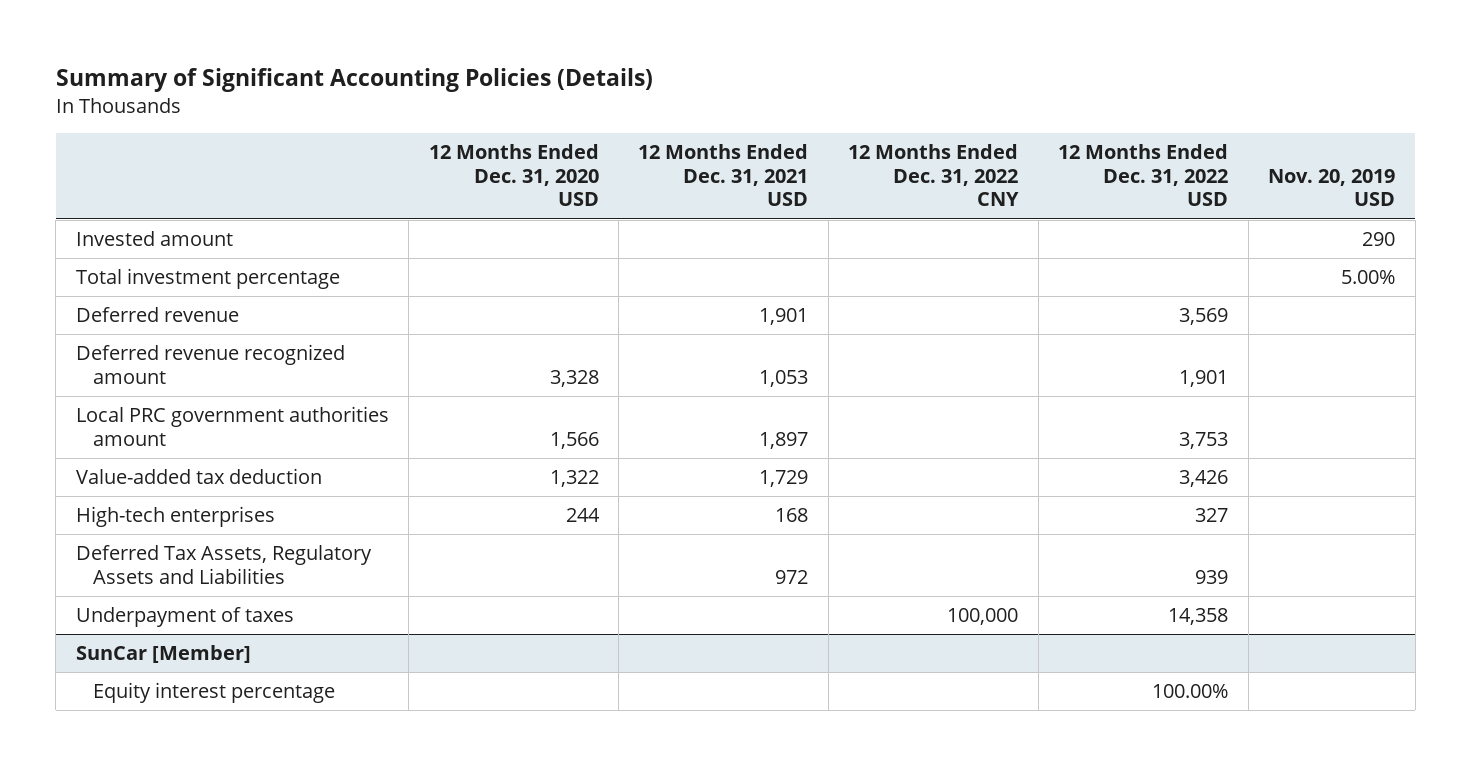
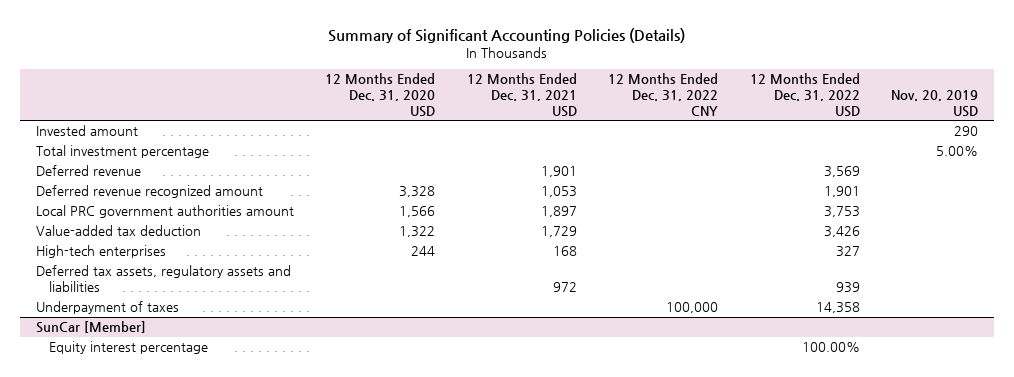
- Deferred Tax Assets, Regulatory Assets and Liabilities | | 972 | | 939 |
+ Deferred tax assets, regulatory assets and liabilities | | 972 | | 939 |

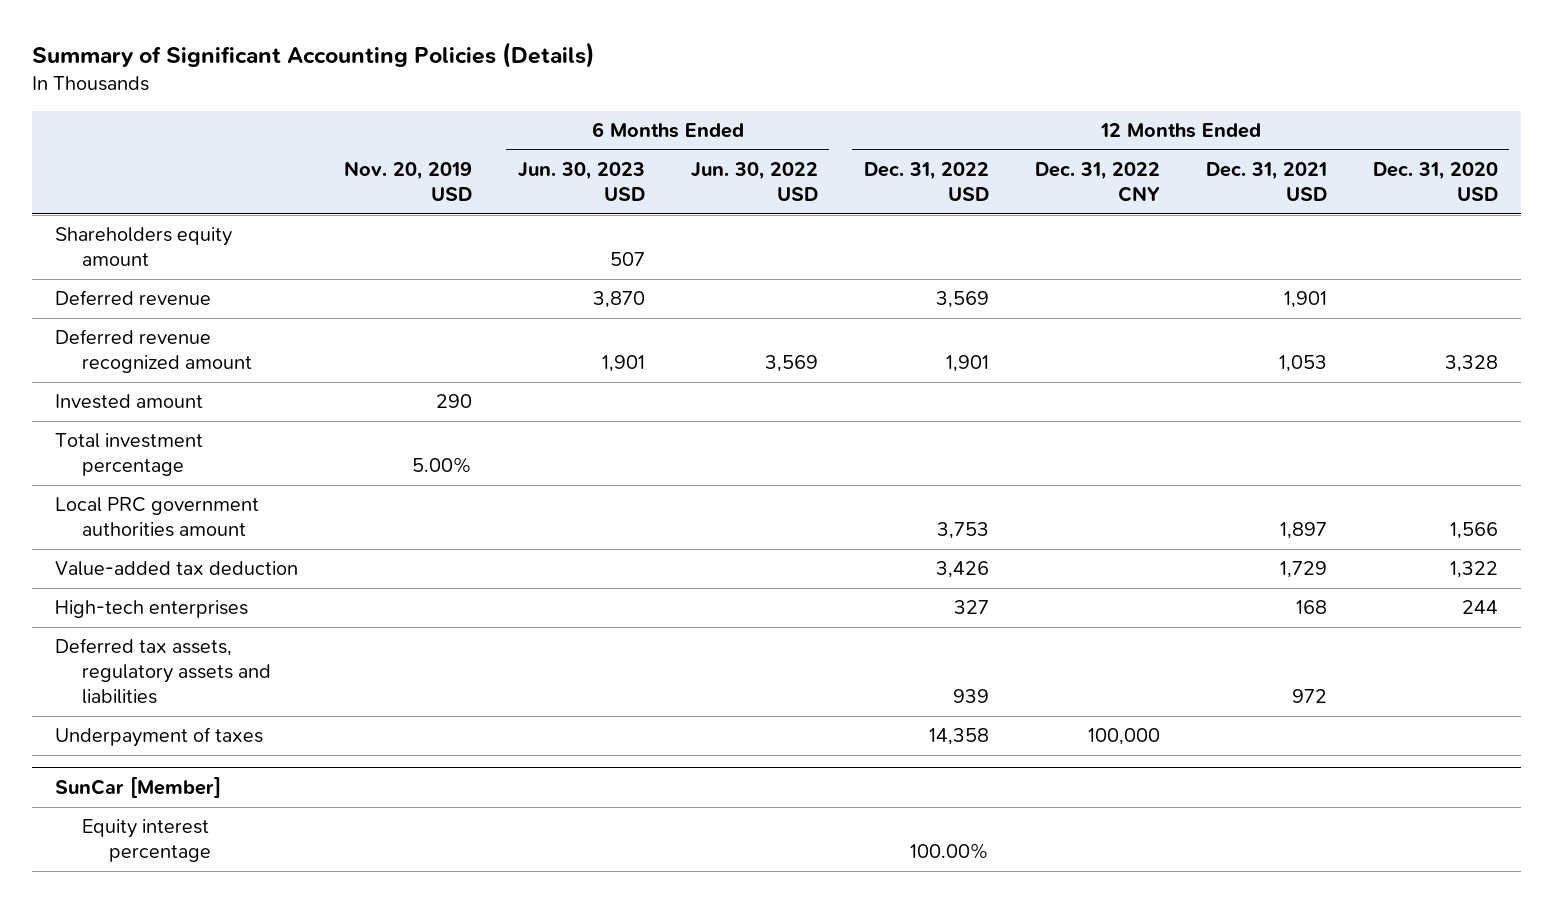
- | 12 Months Ended Dec. 31, 2020 USD | 12 Months Ended Dec. 31, 2021 USD | 12 Months Ended Dec. 31, 2022 CNY | 12 Months Ended Dec. 31, 2022 USD | Nov. 20, 2019 USD
+ | Nov. 20, 2019 USD | 6 Months Ended Jun. 30, 2023 USD | 6 Months Ended Jun. 30, 2022 USD | 12 Months Ended Dec. 31, 2022 USD | 12 Months Ended Dec. 31, 2022 CNY | 12 Months Ended Dec. 31, 2021 USD | 12 Months Ended Dec. 31, 2020 USD
+ Shareholders equity amount | | 507 | | | | |
moved down: Invested amount | 290 | | | | | |
moved down: Total investment percentage | 5.00% | | | | | |

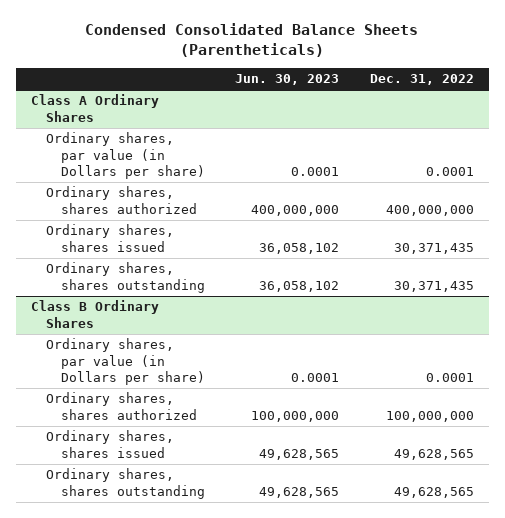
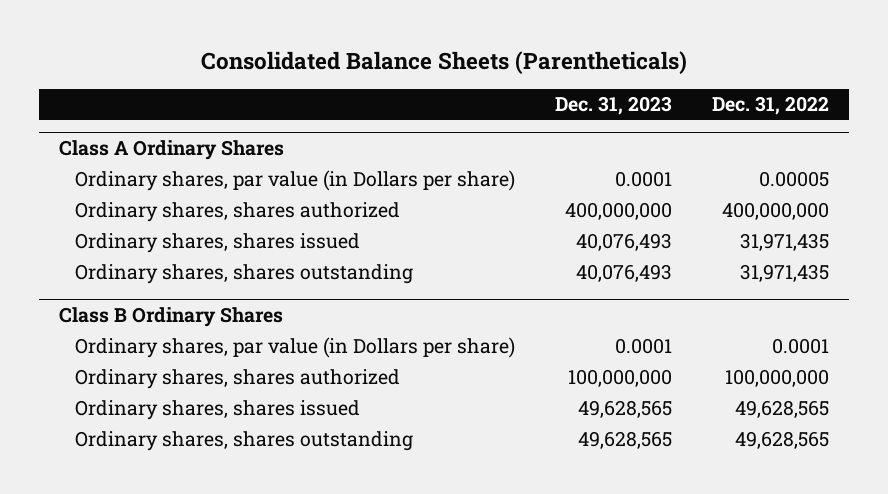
- Condensed Consolidated Balance Sheets (Parentheticals)
+ Consolidated Balance Sheets (Parentheticals)
- | Jun. 30, 2023 | Dec. 31, 2022
+ | Dec. 31, 2023 | Dec. 31, 2022
@ Class A Ordinary Shares
- Ordinary shares, par value (in Dollars per share) | 0.0001 | 0.0001
+ Ordinary shares, par value (in Dollars per share) | 0.0001 | 0.00005
- Ordinary shares, shares issued | 36,058,102 | 30,371,435
- Ordinary shares, shares outstanding | 36,058,102 | 30,371,435
+ Ordinary shares, shares issued | 40,076,493 | 31,971,435
+ Ordinary shares, shares outstanding | 40,076,493 | 31,971,435

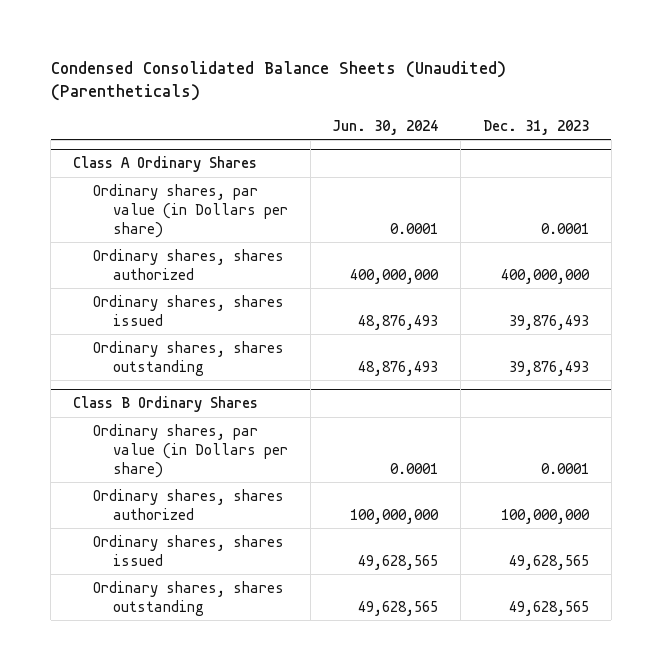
- Consolidated Balance Sheets (Parentheticals)
+ Condensed Consolidated Balance Sheets (Unaudited) (Parentheticals)
- | Dec. 31, 2023 | Dec. 31, 2022
+ | Jun. 30, 2024 | Dec. 31, 2023
@ Class A Ordinary Shares
- Ordinary shares, shares issued | 40,076,493 | 31,971,435
- Ordinary shares, shares outstanding | 40,076,493 | 31,971,435
+ Ordinary shares, shares issued | 48,876,493 | 39,876,493
+ Ordinary shares, shares outstanding | 48,876,493 | 39,876,493

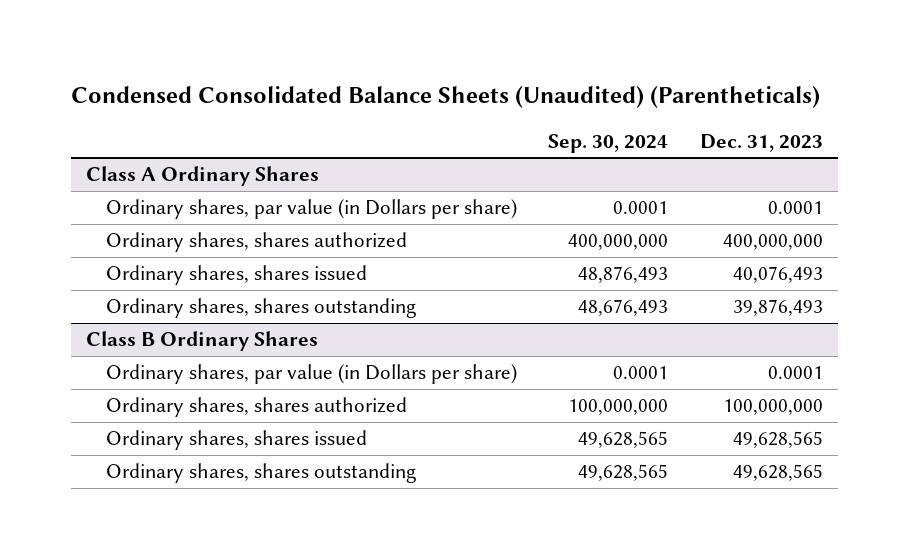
- | Jun. 30, 2024 | Dec. 31, 2023
+ | Sep. 30, 2024 | Dec. 31, 2023
@ Class A Ordinary Shares
- Ordinary shares, shares issued | 48,876,493 | 39,876,493
+ Ordinary shares, shares issued | 48,876,493 | 40,076,493

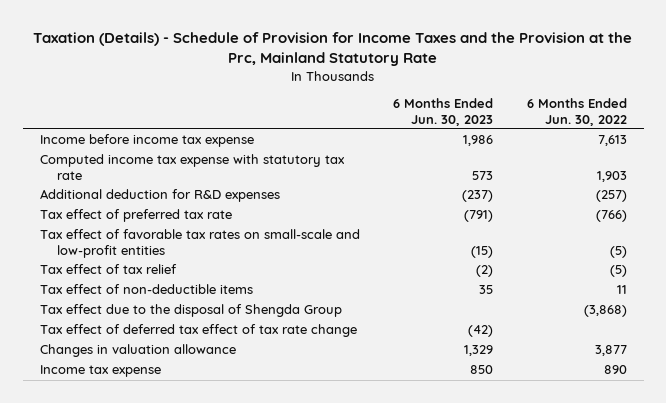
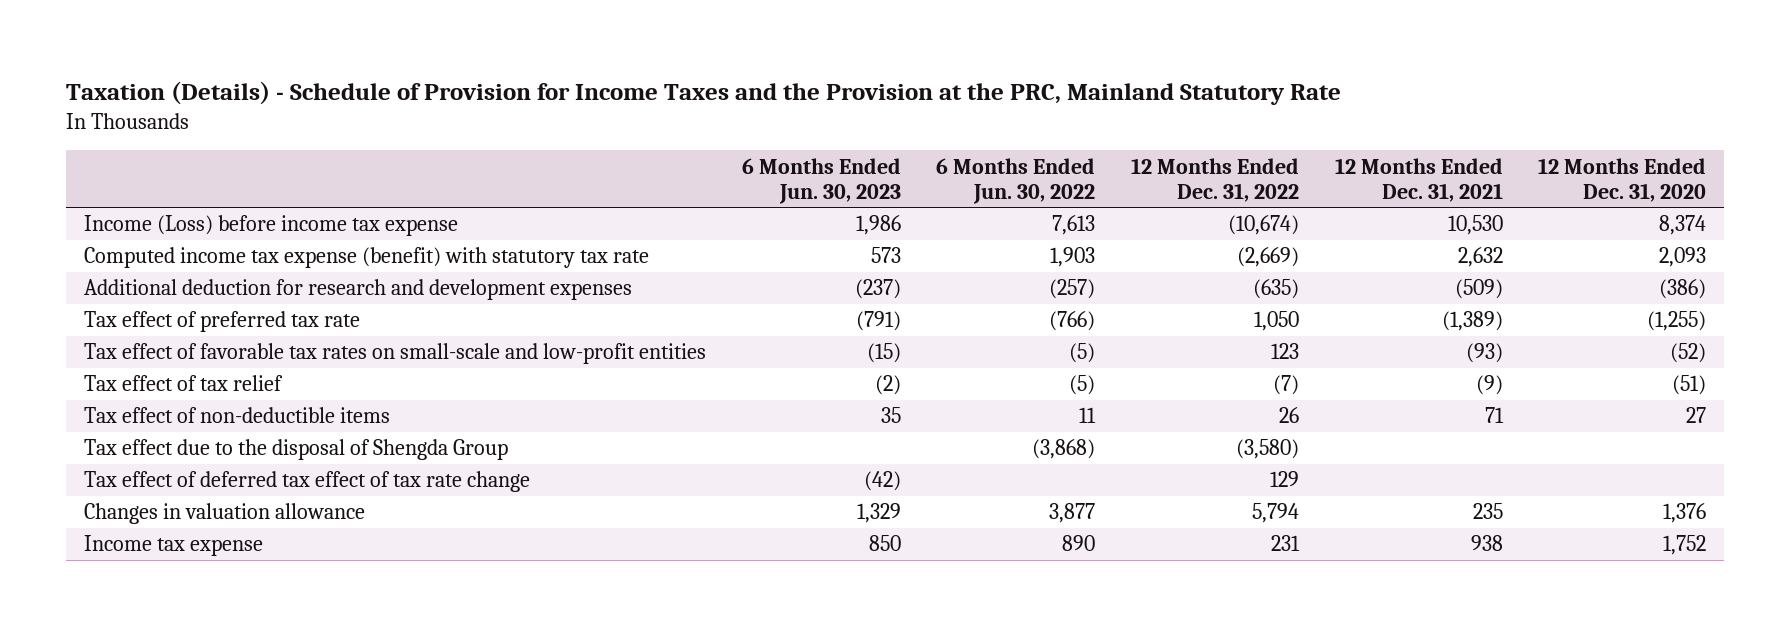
- Taxation (Details) - Schedule of Provision for Income Taxes and the Provision at the Prc, Mainland Statutory Rate
+ Taxation (Details) - Schedule of Provision for Income Taxes and the Provision at the PRC, Mainland Statutory Rate
- | 6 Months Ended Jun. 30, 2023 | 6 Months Ended Jun. 30, 2022
+ | 6 Months Ended Jun. 30, 2023 | 6 Months Ended Jun. 30, 2022 | 12 Months Ended Dec. 31, 2022 | 12 Months Ended Dec. 31, 2021 | 12 Months Ended Dec. 31, 2020
- Income before income tax expense | 1,986 | 7,613
- Computed income tax expense with statutory tax rate | 573 | 1,903
- Additional deduction for R&D expenses | (237) | (257)
+ Income (Loss) before income tax expense | 1,986 | 7,613 | (10,674) | 10,530 | 8,374
+ Computed income tax expense (benefit) with statutory tax rate | 573 | 1,903 | (2,669) | 2,632 | 2,093
+ Additional deduction for research and development expenses | (237) | (257) | (635) | (509) | (386)

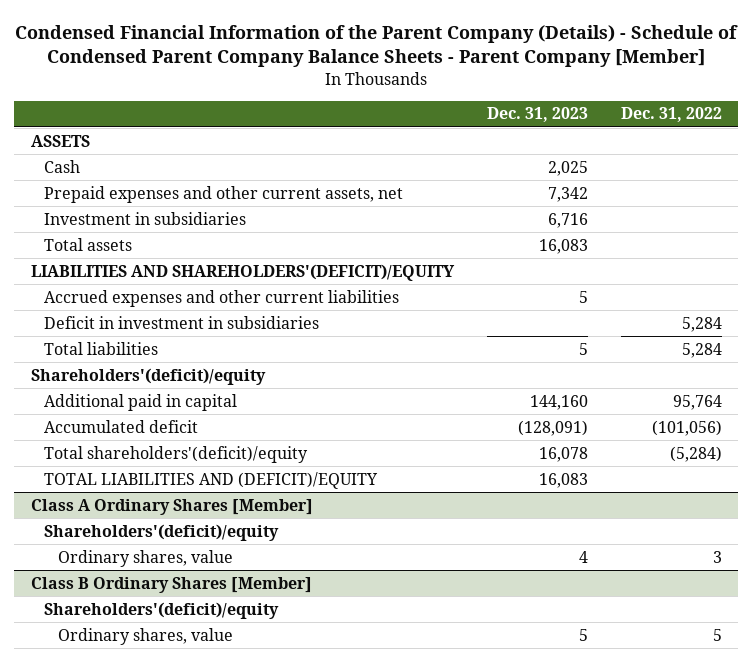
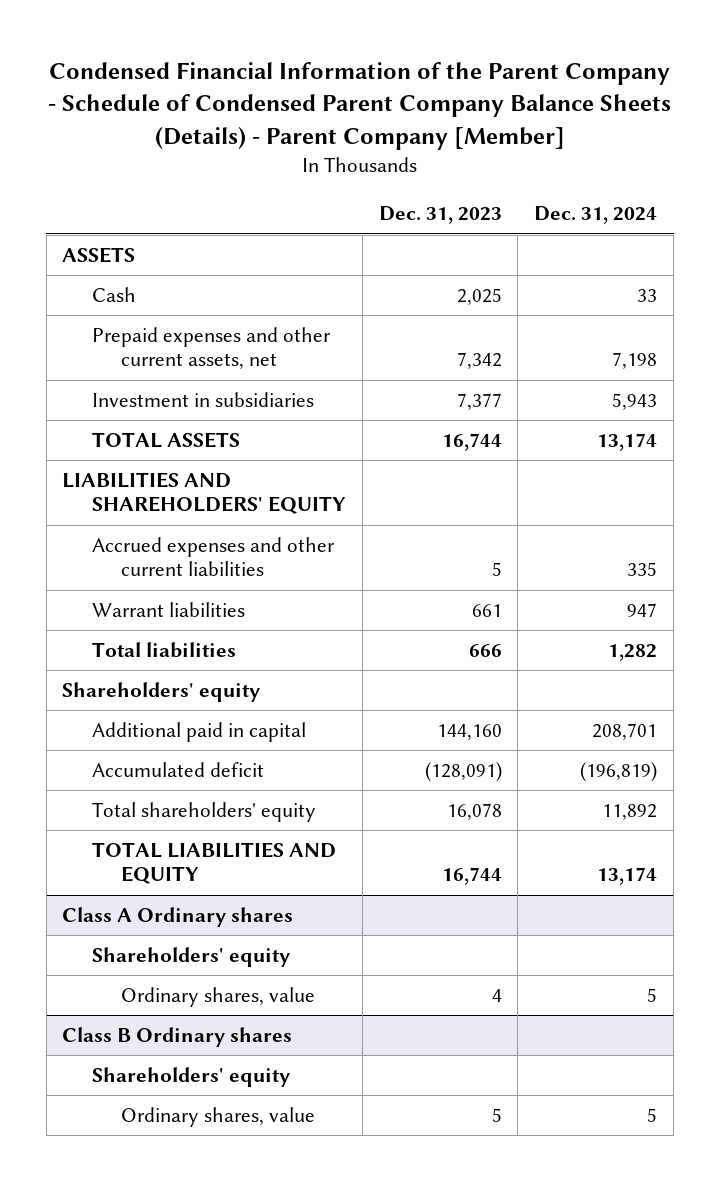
- Condensed Financial Information of the Parent Company (Details) - Schedule of Condensed Parent Company Balance Sheets - Parent Company [Member]
+ Condensed Financial Information of the Parent Company - Schedule of Condensed Parent Company Balance Sheets (Details) - Parent Company [Member]
- | Dec. 31, 2023 | Dec. 31, 2022
+ | Dec. 31, 2023 | Dec. 31, 2024
- Investment in subsidiaries | 6,716 |
- Total assets | 16,083 |
- LIABILITIES AND SHAREHOLDERS'(DEFICIT)/EQUITY
+ Investment in subsidiaries | 7,377 | 5,943
+ TOTAL ASSETS | 16,744 | 13,174
+ LIABILITIES AND SHAREHOLDERS' EQUITY
- Deficit in investment in subsidiaries | | 5,284
- Total liabilities | 5 | 5,284
- Shareholders'(deficit)/equity
+ Warrant liabilities | 661 | 947
+ Total liabilities | 666 | 1,282
+ Shareholders' equity
- Total shareholders'(deficit)/equity | 16,078 | (5,284)
- TOTAL LIABILITIES AND (DEFICIT)/EQUITY | 16,083 |
- Class A Ordinary Shares [Member]
- Shareholders'(deficit)/equity
+ Total shareholders' equity | 16,078 | 11,892
+ TOTAL LIABILITIES AND EQUITY | 16,744 | 13,174
+ Class A Ordinary shares
+ Shareholders' equity
- Class B Ordinary Shares [Member]
- Shareholders'(deficit)/equity
+ Class B Ordinary shares
+ Shareholders' equity

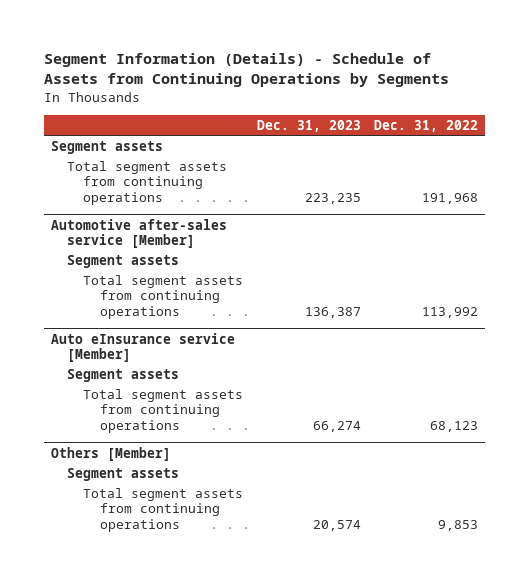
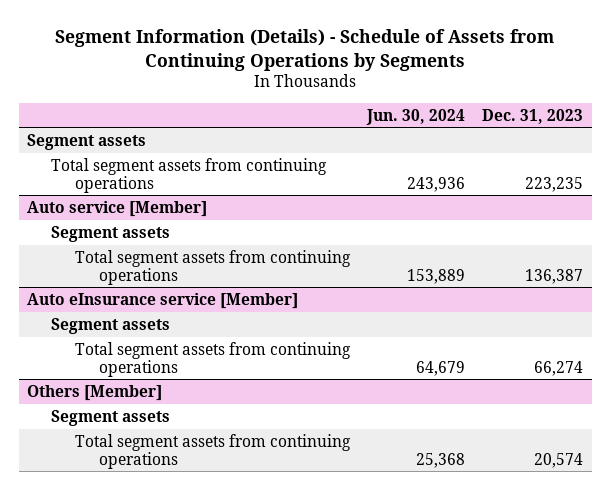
- | Dec. 31, 2023 | Dec. 31, 2022
+ | Jun. 30, 2024 | Dec. 31, 2023
- Automotive after-sales service [Member]
+ Auto service [Member]

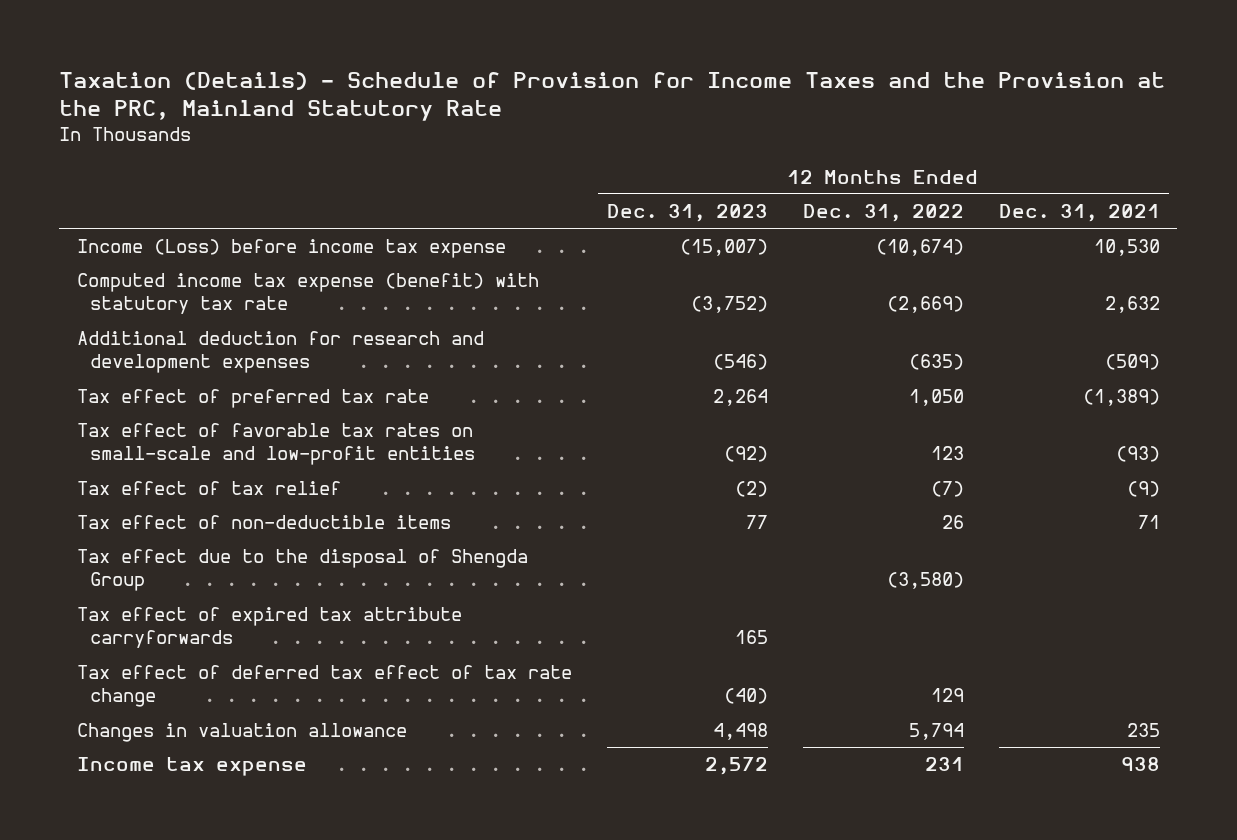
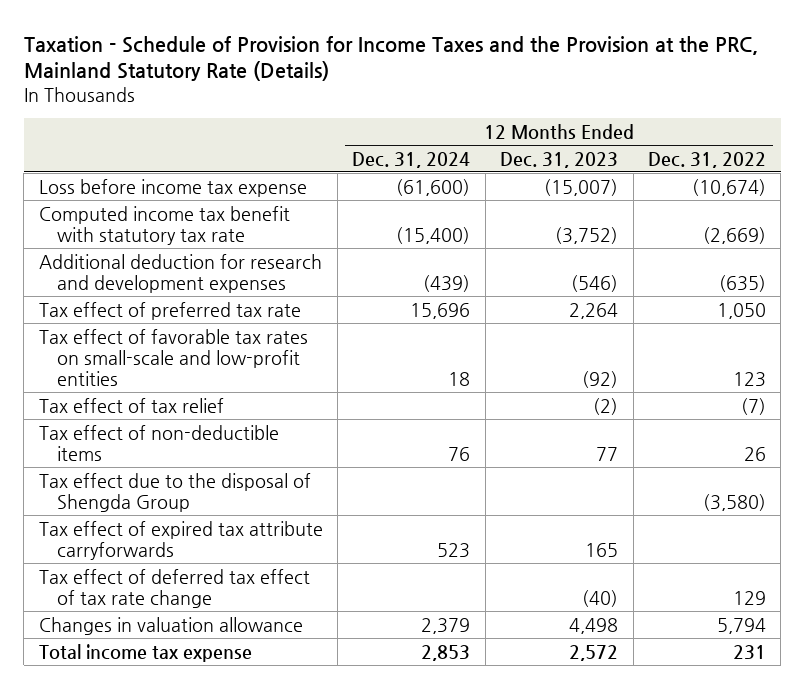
- Taxation (Details) - Schedule of Provision for Income Taxes and the Provision at the PRC, Mainland Statutory Rate
+ Taxation - Schedule of Provision for Income Taxes and the Provision at the PRC, Mainland Statutory Rate (Details)
- | 12 Months Ended Dec. 31, 2023 | 12 Months Ended Dec. 31, 2022 | 12 Months Ended Dec. 31, 2021
+ | 12 Months Ended Dec. 31, 2024 | 12 Months Ended Dec. 31, 2023 | 12 Months Ended Dec. 31, 2022
- Income (Loss) before income tax expense | (15,007) | (10,674) | 10,530
- Computed income tax expense (benefit) with statutory tax rate | (3,752) | (2,669) | 2,632
+ Loss before income tax expense | (61,600) | (15,007) | (10,674)
+ Computed income tax benefit with statutory tax rate | (15,400) | (3,752) | (2,669)
- Income tax expense | 2,572 | 231 | 938
+ Total income tax expense | 2,853 | 2,572 | 231

